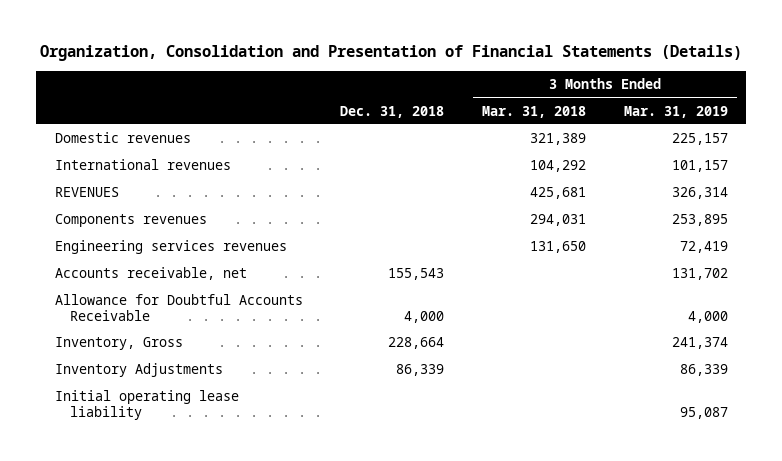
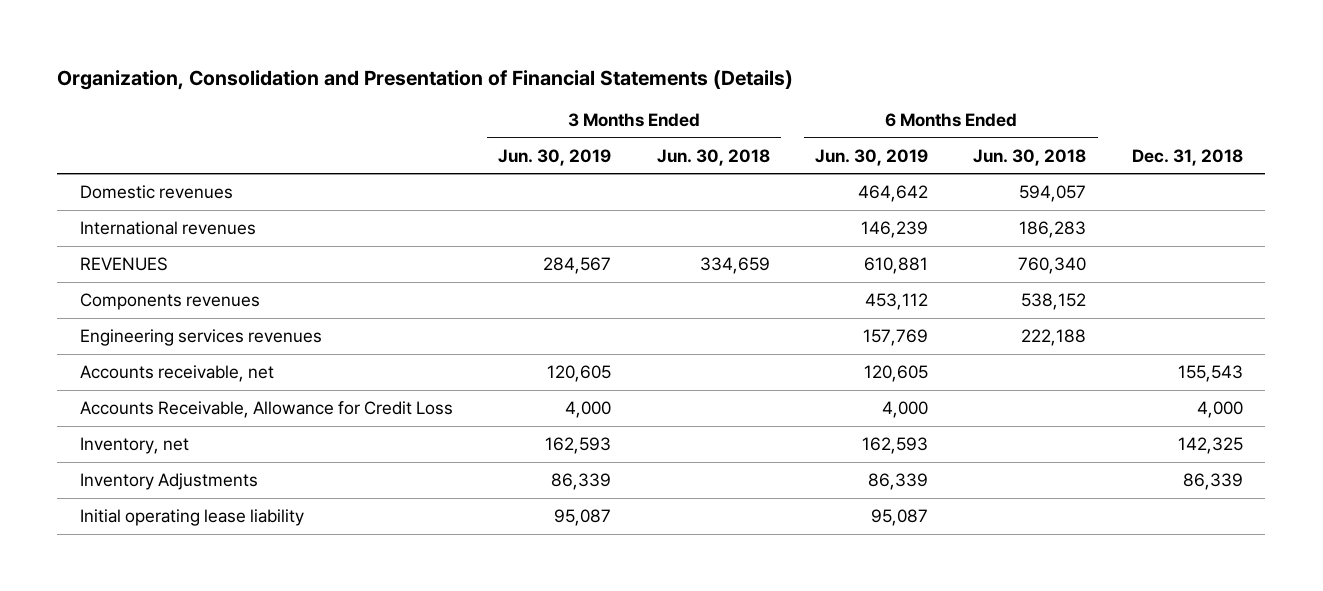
- | Dec. 31, 2018 | 3 Months Ended Mar. 31, 2018 | 3 Months Ended Mar. 31, 2019
+ | 3 Months Ended Jun. 30, 2019 | 3 Months Ended Jun. 30, 2018 | 6 Months Ended Jun. 30, 2019 | 6 Months Ended Jun. 30, 2018 | Dec. 31, 2018
- Allowance for Doubtful Accounts Receivable | 4,000 | | 4,000
- Inventory, Gross | 228,664 | | 241,374
+ Accounts Receivable, Allowance for Credit Loss | 4,000 | | 4,000 | | 4,000
+ Inventory, net | 162,593 | | 162,593 | | 142,325

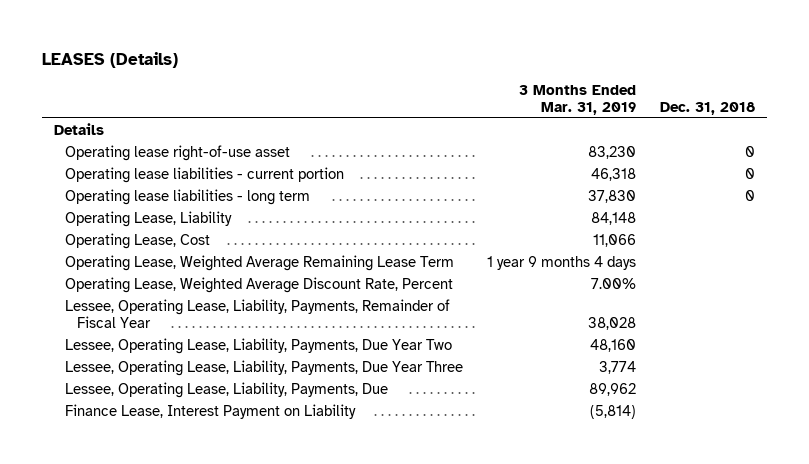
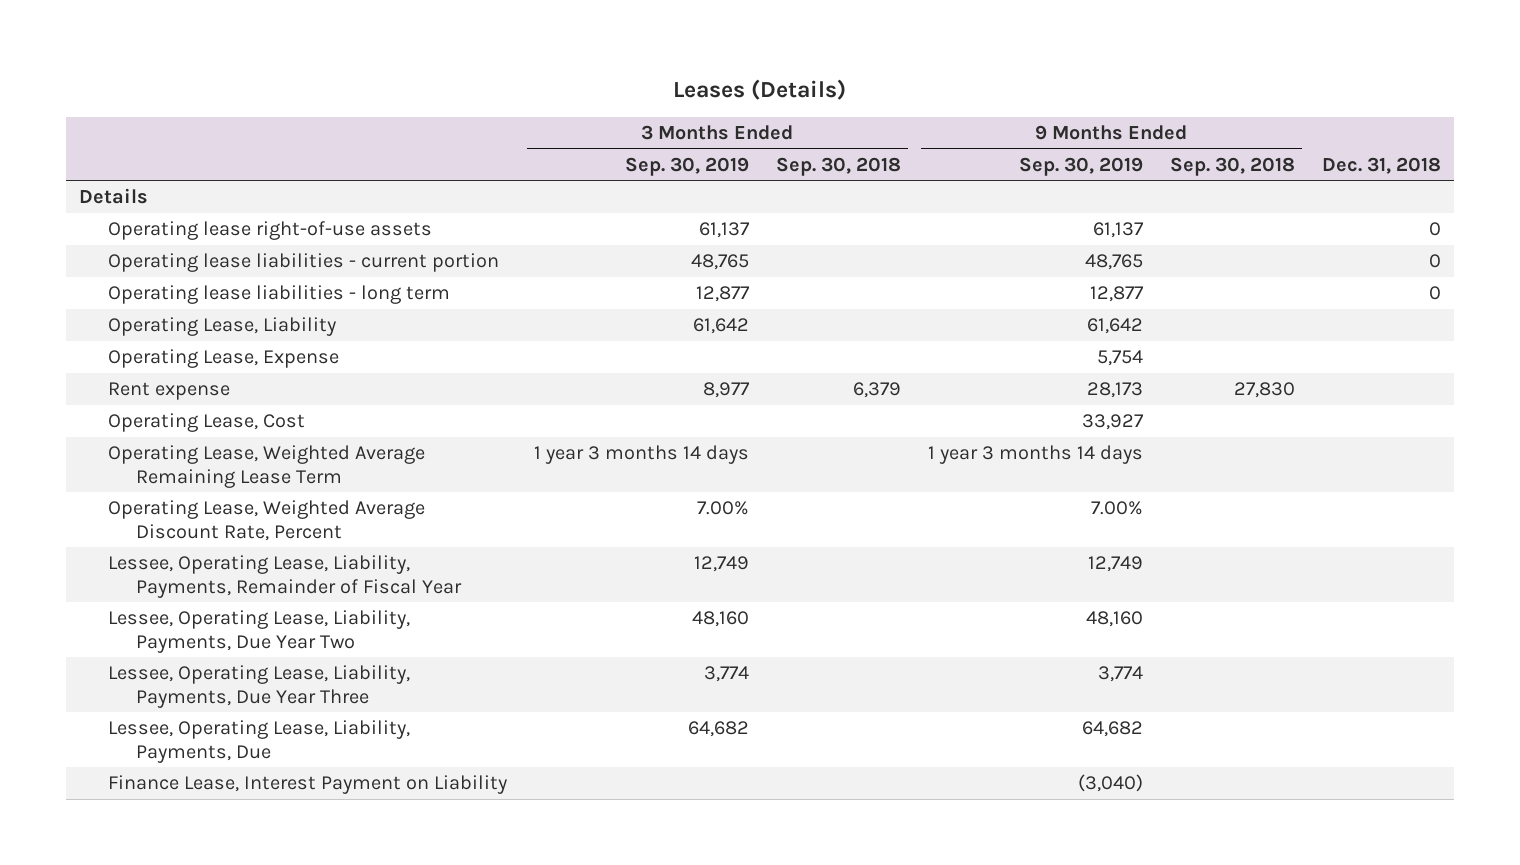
- LEASES (Details)
+ Leases (Details)
- | 3 Months Ended Mar. 31, 2019 | Dec. 31, 2018
+ | 3 Months Ended Sep. 30, 2019 | 3 Months Ended Sep. 30, 2018 | 9 Months Ended Sep. 30, 2019 | 9 Months Ended Sep. 30, 2018 | Dec. 31, 2018
- Operating lease right-of-use asset | 83,230 | 0
+ Operating lease right-of-use assets | 61,137 | | 61,137 | | 0
+ Operating Lease, Expense | | | 5,754 | |
+ Rent expense | 8,977 | 6,379 | 28,173 | 27,830 |

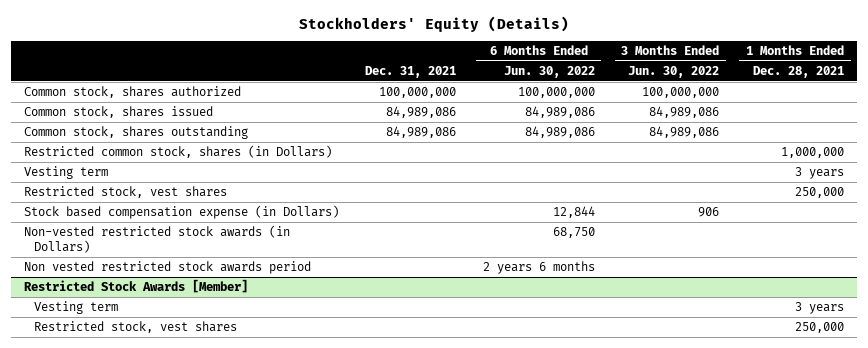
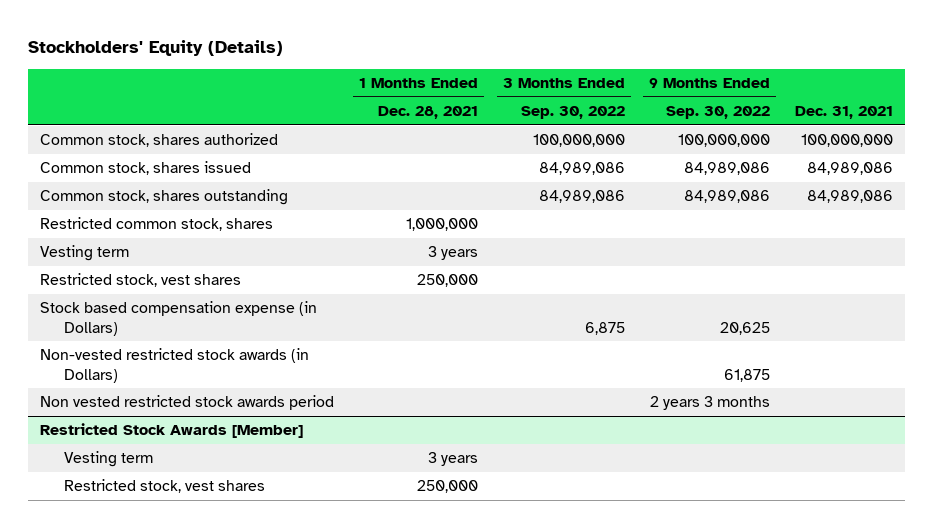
- | Dec. 31, 2021 | 6 Months Ended Jun. 30, 2022 | 3 Months Ended Jun. 30, 2022 | 1 Months Ended Dec. 28, 2021
+ | 1 Months Ended Dec. 28, 2021 | 3 Months Ended Sep. 30, 2022 | 9 Months Ended Sep. 30, 2022 | Dec. 31, 2021
- Restricted common stock, shares (in Dollars) | | | | 1,000,000
+ Restricted common stock, shares | 1,000,000 | | |

